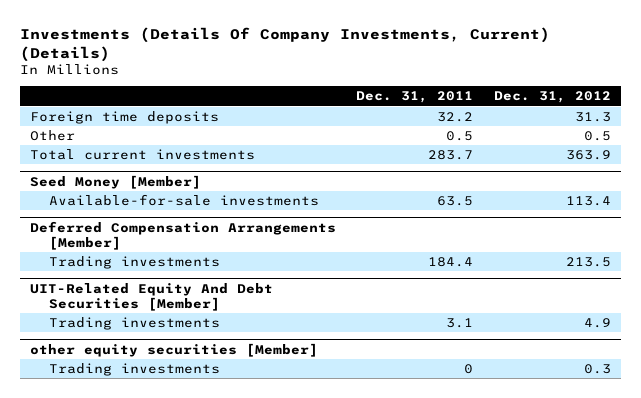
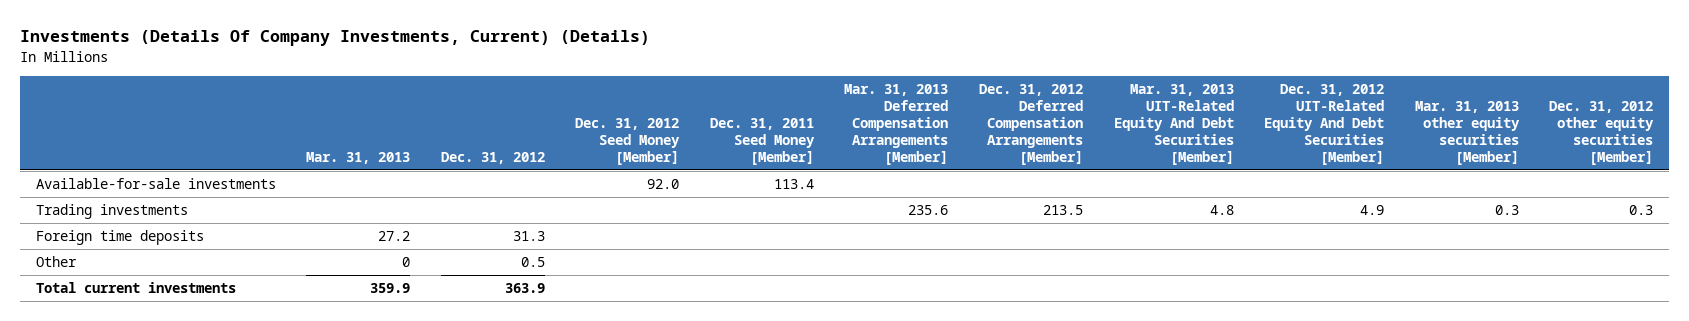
- | Dec. 31, 2011 | Dec. 31, 2012
+ | Mar. 31, 2013 | Dec. 31, 2012 | Dec. 31, 2012 Seed Money [Member] | Dec. 31, 2011 Seed Money [Member] | Mar. 31, 2013 Deferred Compensation Arrangements [Member] | Dec. 31, 2012 Deferred Compensation Arrangements [Member] | Mar. 31, 2013 UIT-Related Equity And Debt Securities [Member] | Dec. 31, 2012 UIT-Related Equity And Debt Securities [Member] | Mar. 31, 2013 other equity securities [Member] | Dec. 31, 2012 other equity securities [Member]
+ Available-for-sale investments | | | 92.0 | 113.4 | | | | | |
+ Trading investments | | | | | 235.6 | 213.5 | 4.8 | 4.9 | 0.3 | 0.3
- Seed Money [Member]
- Available-for-sale investments | 63.5 | 113.4
- Deferred Compensation Arrangements [Member]
- Trading investments | 184.4 | 213.5
- UIT-Related Equity And Debt Securities [Member]
- Trading investments | 3.1 | 4.9
- other equity securities [Member]
- Trading investments | 0 | 0.3

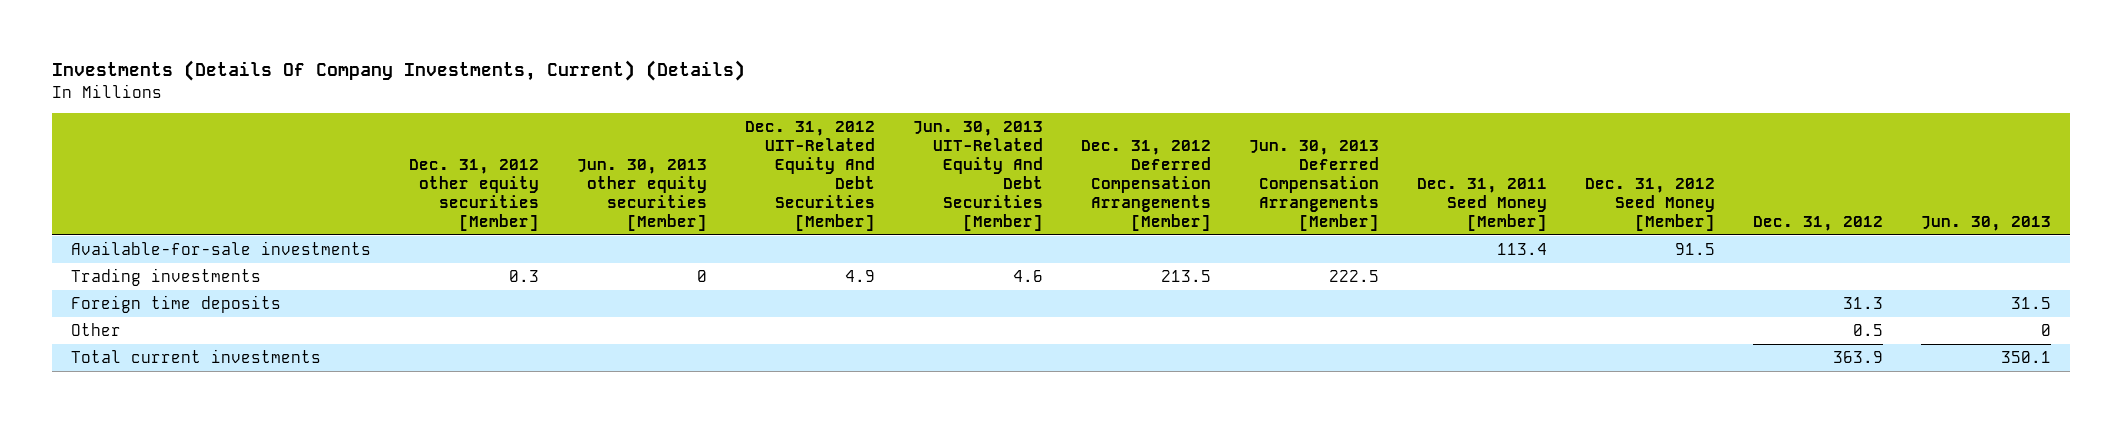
- | Mar. 31, 2013 | Dec. 31, 2012 | Dec. 31, 2012 Seed Money [Member] | Dec. 31, 2011 Seed Money [Member] | Mar. 31, 2013 Deferred Compensation Arrangements [Member] | Dec. 31, 2012 Deferred Compensation Arrangements [Member] | Mar. 31, 2013 UIT-Related Equity And Debt Securities [Member] | Dec. 31, 2012 UIT-Related Equity And Debt Securities [Member] | Mar. 31, 2013 other equity securities [Member] | Dec. 31, 2012 other equity securities [Member]
+ | Dec. 31, 2012 other equity securities [Member] | Jun. 30, 2013 other equity securities [Member] | Dec. 31, 2012 UIT-Related Equity And Debt Securities [Member] | Jun. 30, 2013 UIT-Related Equity And Debt Securities [Member] | Dec. 31, 2012 Deferred Compensation Arrangements [Member] | Jun. 30, 2013 Deferred Compensation Arrangements [Member] | Dec. 31, 2011 Seed Money [Member] | Dec. 31, 2012 Seed Money [Member] | Dec. 31, 2012 | Jun. 30, 2013
- Available-for-sale investments | | | 92.0 | 113.4 | | | | | |
+ Available-for-sale investments | | | | | | | 113.4 | 91.5 | |

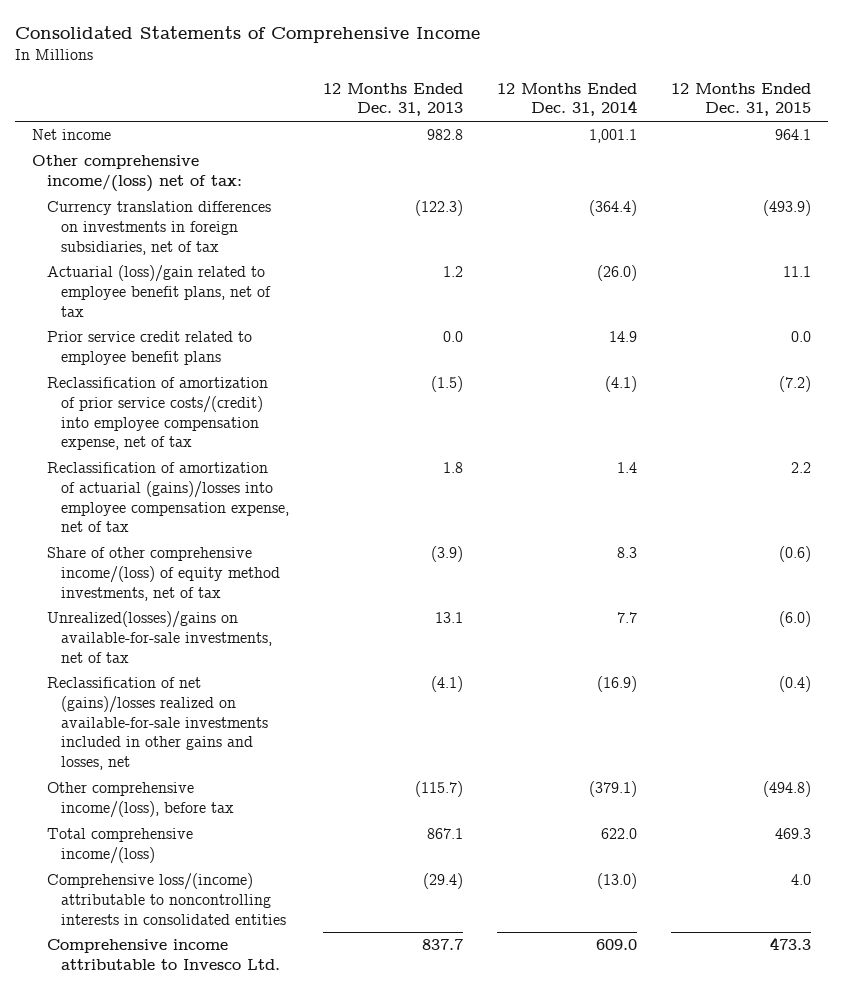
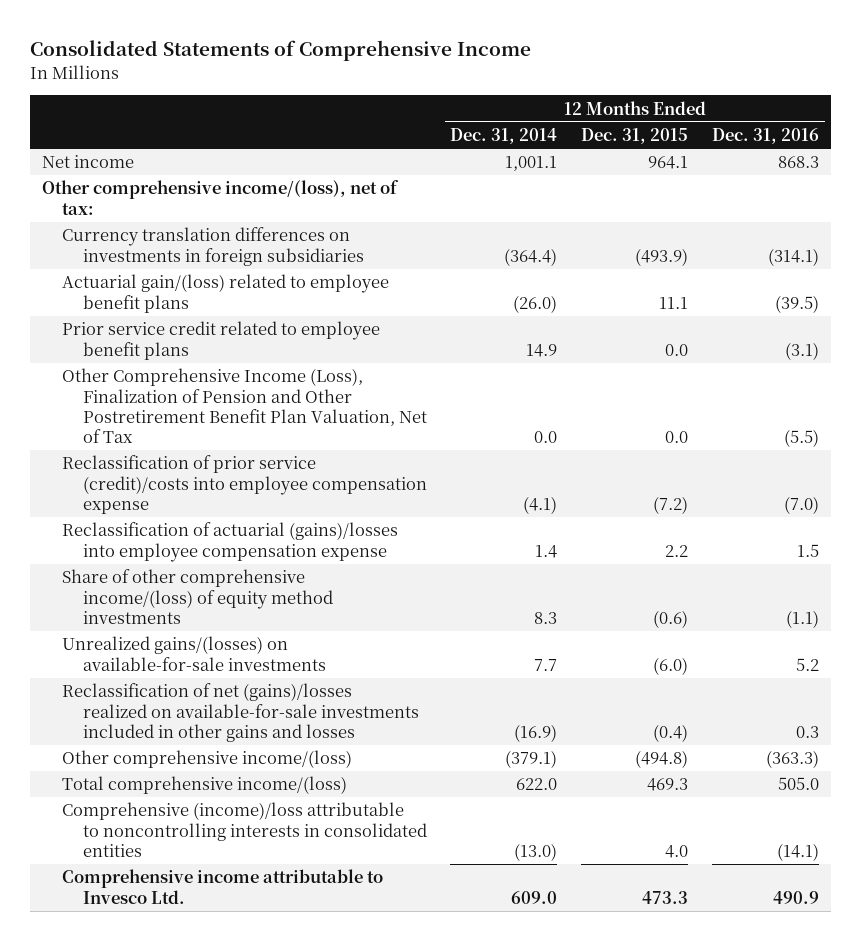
- | 12 Months Ended Dec. 31, 2013 | 12 Months Ended Dec. 31, 2014 | 12 Months Ended Dec. 31, 2015
+ | 12 Months Ended Dec. 31, 2014 | 12 Months Ended Dec. 31, 2015 | 12 Months Ended Dec. 31, 2016
- Other comprehensive income/(loss) net of tax:
- Currency translation differences on investments in foreign subsidiaries, net of tax | (122.3) | (364.4) | (493.9)
- Actuarial (loss)/gain related to employee benefit plans, net of tax | 1.2 | (26.0) | 11.1
+ Other comprehensive income/(loss), net of tax:
+ Currency translation differences on investments in foreign subsidiaries | (364.4) | (493.9) | (314.1)
+ Actuarial gain/(loss) related to employee benefit plans | (26.0) | 11.1 | (39.5)
- Reclassification of amortization of prior service costs/(credit) into employee compensation expense, net of tax | (1.5) | (4.1) | (7.2)
- Reclassification of amortization of actuarial (gains)/losses into employee compensation expense, net of tax | 1.8 | 1.4 | 2.2
- Share of other comprehensive income/(loss) of equity method investments, net of tax | (3.9) | 8.3 | (0.6)
- Unrealized(losses)/gains on available-for-sale investments, net of tax | 13.1 | 7.7 | (6.0)
- Reclassification of net (gains)/losses realized on available-for-sale investments included in other gains and losses, net | (4.1) | (16.9) | (0.4)
- Other comprehensive income/(loss), before tax | (115.7) | (379.1) | (494.8)
+ Other Comprehensive Income (Loss), Finalization of Pension and Other Postretirement Benefit Plan Valuation, Net of Tax | 0.0 | 0.0 | (5.5)
+ Reclassification of prior service (credit)/costs into employee compensation expense | (4.1) | (7.2) | (7.0)
+ Reclassification of actuarial (gains)/losses into employee compensation expense | 1.4 | 2.2 | 1.5
+ Share of other comprehensive income/(loss) of equity method investments | 8.3 | (0.6) | (1.1)
+ Unrealized gains/(losses) on available-for-sale investments | 7.7 | (6.0) | 5.2
+ Reclassification of net (gains)/losses realized on available-for-sale investments included in other gains and losses | (16.9) | (0.4) | 0.3
+ Other comprehensive income/(loss) | (379.1) | (494.8) | (363.3)
- Comprehensive loss/(income) attributable to noncontrolling interests in consolidated entities | (29.4) | (13.0) | 4.0
+ Comprehensive (income)/loss attributable to noncontrolling interests in consolidated entities | (13.0) | 4.0 | (14.1)

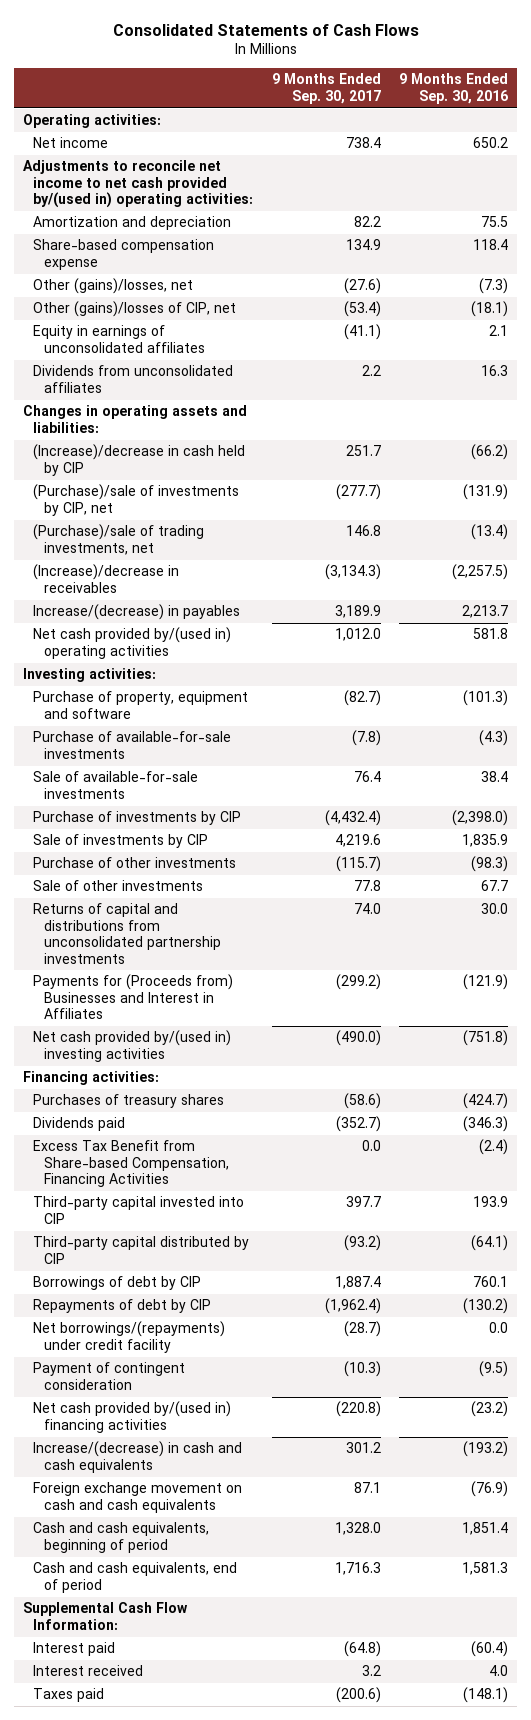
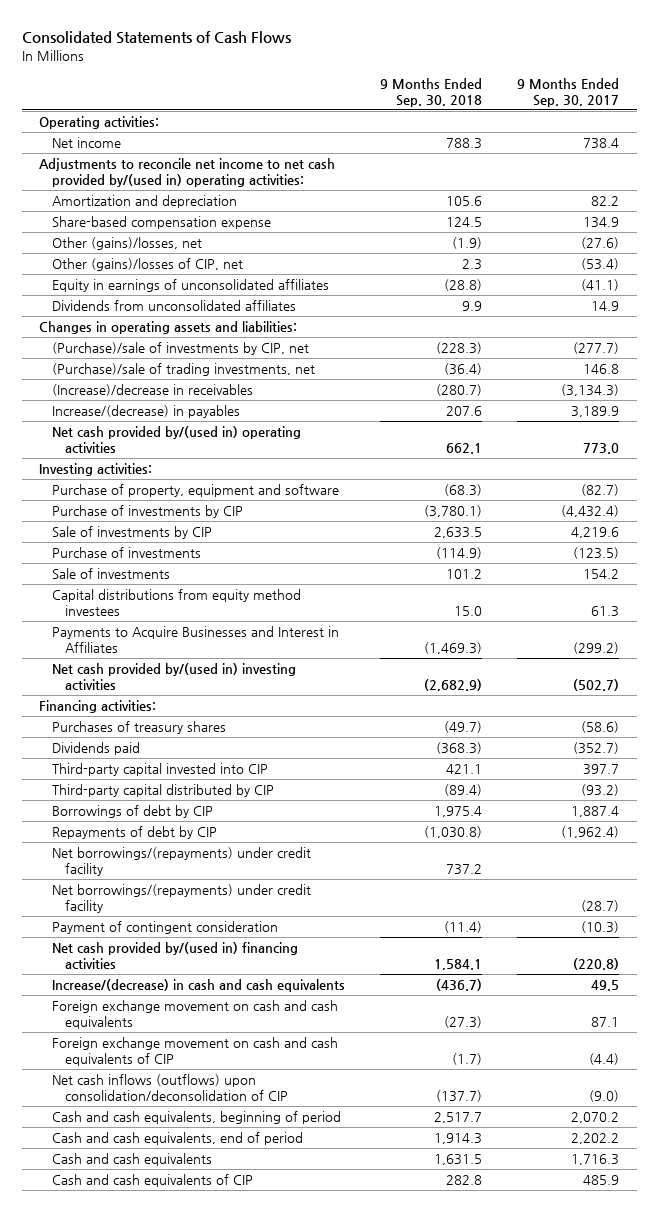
- | 9 Months Ended Sep. 30, 2017 | 9 Months Ended Sep. 30, 2016
+ | 9 Months Ended Sep. 30, 2018 | 9 Months Ended Sep. 30, 2017
- Dividends from unconsolidated affiliates | 2.2 | 16.3
+ Dividends from unconsolidated affiliates | 9.9 | 14.9
- (Increase)/decrease in cash held by CIP | 251.7 | (66.2)
- Net cash provided by/(used in) operating activities | 1,012.0 | 581.8
+ Net cash provided by/(used in) operating activities | 662.1 | 773.0
- Purchase of available-for-sale investments | (7.8) | (4.3)
- Sale of available-for-sale investments | 76.4 | 38.4
- Purchase of other investments | (115.7) | (98.3)
- Sale of other investments | 77.8 | 67.7
- Returns of capital and distributions from unconsolidated partnership investments | 74.0 | 30.0
- Payments for (Proceeds from) Businesses and Interest in Affiliates | (299.2) | (121.9)
- Net cash provided by/(used in) investing activities | (490.0) | (751.8)
+ Purchase of investments | (114.9) | (123.5)
+ Sale of investments | 101.2 | 154.2
+ Capital distributions from equity method investees | 15.0 | 61.3
+ Payments to Acquire Businesses and Interest in Affiliates | (1,469.3) | (299.2)
+ Net cash provided by/(used in) investing activities | (2,682.9) | (502.7)
- Excess Tax Benefit from Share-based Compensation, Financing Activities | 0.0 | (2.4)
+ Net borrowings/(repayments) under credit facility | 737.2 |
- Increase/(decrease) in cash and cash equivalents | 301.2 | (193.2)
+ Increase/(decrease) in cash and cash equivalents | (436.7) | 49.5
- Cash and cash equivalents, beginning of period | 1,328.0 | 1,851.4
- Cash and cash equivalents, end of period | 1,716.3 | 1,581.3
- Supplemental Cash Flow Information:
- Interest paid | (64.8) | (60.4)
- Interest received | 3.2 | 4.0
- Taxes paid | (200.6) | (148.1)
+ Foreign exchange movement on cash and cash equivalents of CIP | (1.7) | (4.4)
+ Net cash inflows (outflows) upon consolidation/deconsolidation of CIP | (137.7) | (9.0)
+ Cash and cash equivalents, beginning of period | 2,517.7 | 2,070.2
+ Cash and cash equivalents, end of period | 1,914.3 | 2,202.2
+ Cash and cash equivalents | 1,631.5 | 1,716.3
+ Cash and cash equivalents of CIP | 282.8 | 485.9

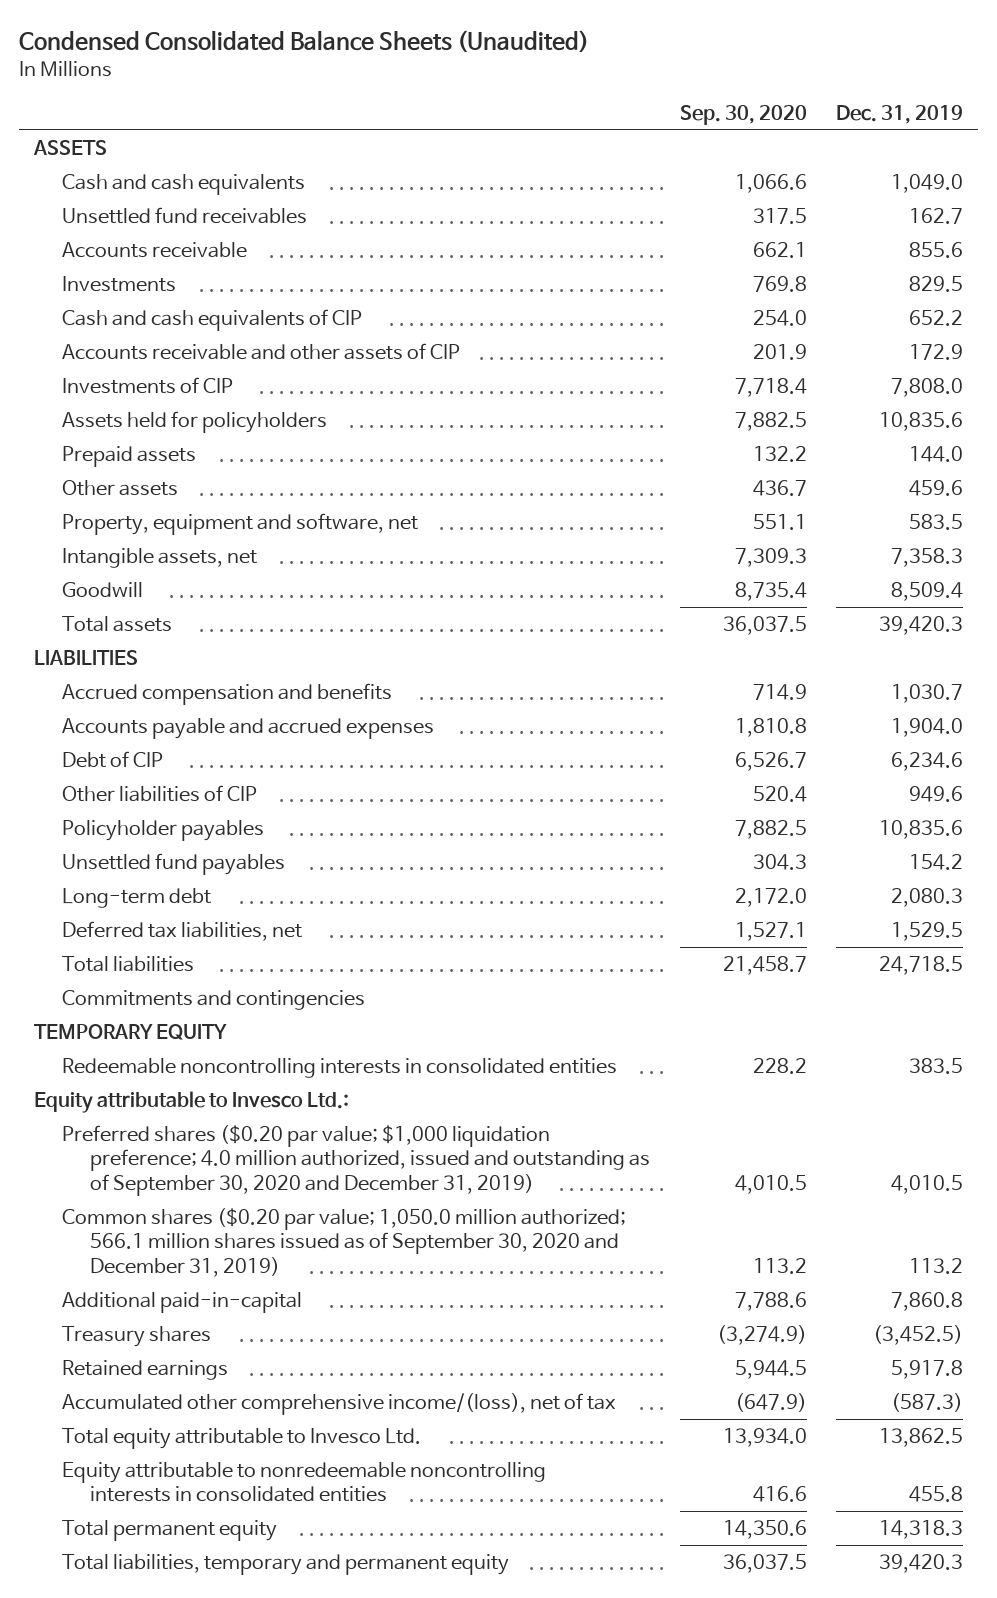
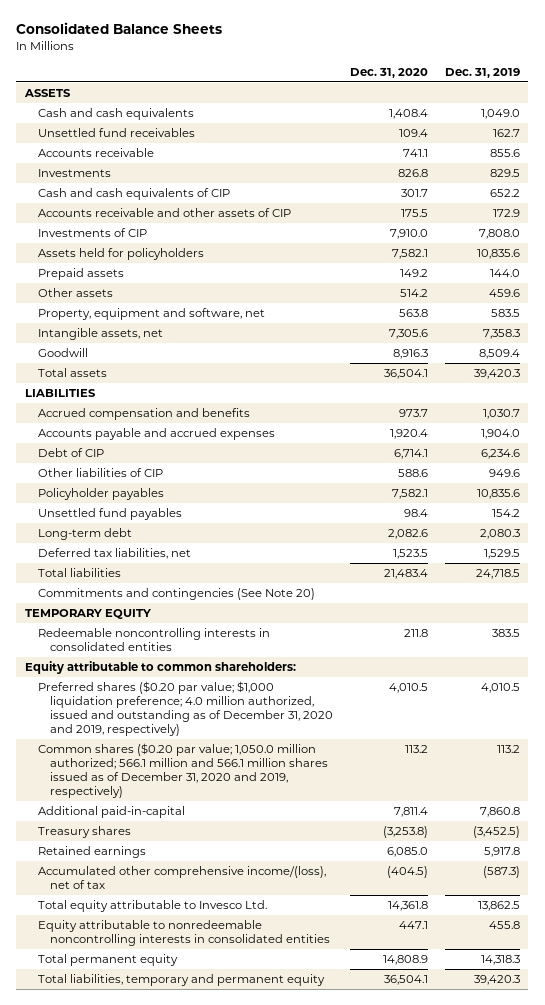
- Condensed Consolidated Balance Sheets (Unaudited)
+ Consolidated Balance Sheets
- | Sep. 30, 2020 | Dec. 31, 2019
+ | Dec. 31, 2020 | Dec. 31, 2019
- Commitments and contingencies
+ Commitments and contingencies (See Note 20)
- Equity attributable to Invesco Ltd.:
- Preferred shares ($0.20 par value; $1,000 liquidation preference; 4.0 million authorized, issued and outstanding as of September 30, 2020 and December 31, 2019) | 4,010.5 | 4,010.5
- Common shares ($0.20 par value; 1,050.0 million authorized; 566.1 million shares issued as of September 30, 2020 and December 31, 2019) | 113.2 | 113.2
+ Equity attributable to common shareholders:
+ Preferred shares ($0.20 par value; $1,000 liquidation preference; 4.0 million authorized, issued and outstanding as of December 31, 2020 and 2019, respectively) | 4,010.5 | 4,010.5
+ Common shares ($0.20 par value; 1,050.0 million authorized; 566.1 million and 566.1 million shares issued as of December 31, 2020 and 2019, respectively) | 113.2 | 113.2

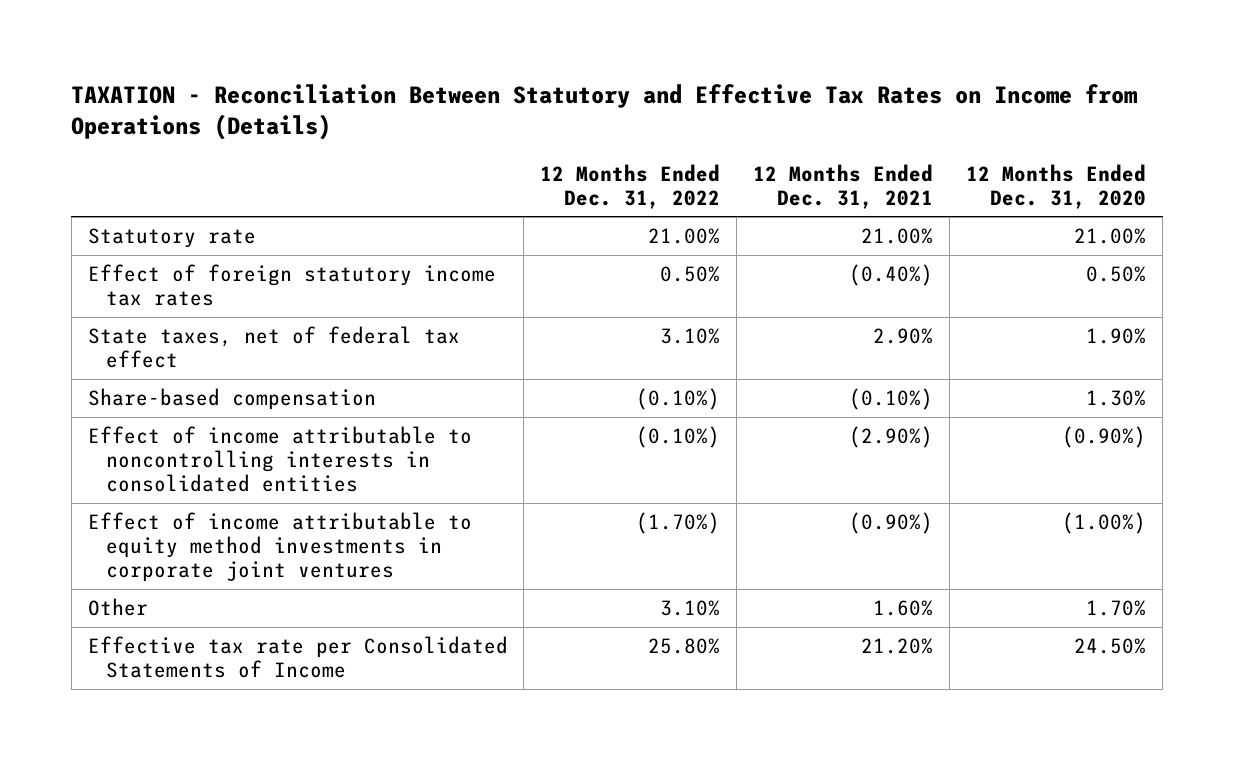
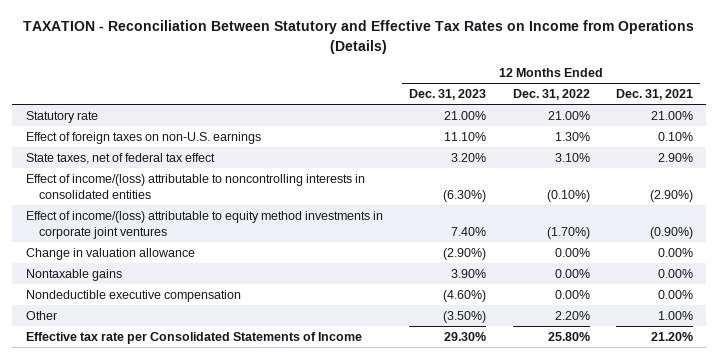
- | 12 Months Ended Dec. 31, 2022 | 12 Months Ended Dec. 31, 2021 | 12 Months Ended Dec. 31, 2020
+ | 12 Months Ended Dec. 31, 2023 | 12 Months Ended Dec. 31, 2022 | 12 Months Ended Dec. 31, 2021
- Effect of foreign statutory income tax rates | 0.50% | (0.40%) | 0.50%
+ Effect of foreign taxes on non-U.S. earnings | 11.10% | 1.30% | 0.10%
- Share-based compensation | (0.10%) | (0.10%) | 1.30%
- Effect of income attributable to noncontrolling interests in consolidated entities | (0.10%) | (2.90%) | (0.90%)
- Effect of income attributable to equity method investments in corporate joint ventures | (1.70%) | (0.90%) | (1.00%)
- Other | 3.10% | 1.60% | 1.70%
+ Effect of income/(loss) attributable to noncontrolling interests in consolidated entities | (6.30%) | (0.10%) | (2.90%)
+ Effect of income/(loss) attributable to equity method investments in corporate joint ventures | 7.40% | (1.70%) | (0.90%)
+ Change in valuation allowance | (2.90%) | 0.00% | 0.00%
+ Nontaxable gains | 3.90% | 0.00% | 0.00%
+ Nondeductible executive compensation | (4.60%) | 0.00% | 0.00%
+ Other | (3.50%) | 2.20% | 1.00%

